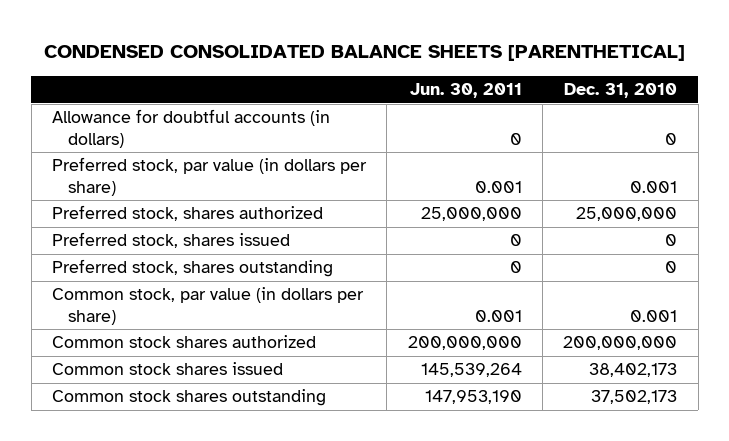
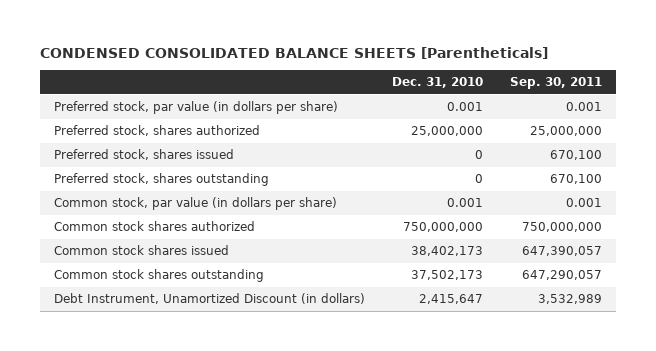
- CONDENSED CONSOLIDATED BALANCE SHEETS [PARENTHETICAL]
+ CONDENSED CONSOLIDATED BALANCE SHEETS [Parentheticals]
- | Jun. 30, 2011 | Dec. 31, 2010
+ | Dec. 31, 2010 | Sep. 30, 2011
- Allowance for doubtful accounts (in dollars) | 0 | 0
- Common stock shares authorized | 200,000,000 | 200,000,000
+ Common stock shares authorized | 750,000,000 | 750,000,000
+ Debt Instrument, Unamortized Discount (in dollars) | 2,415,647 | 3,532,989

